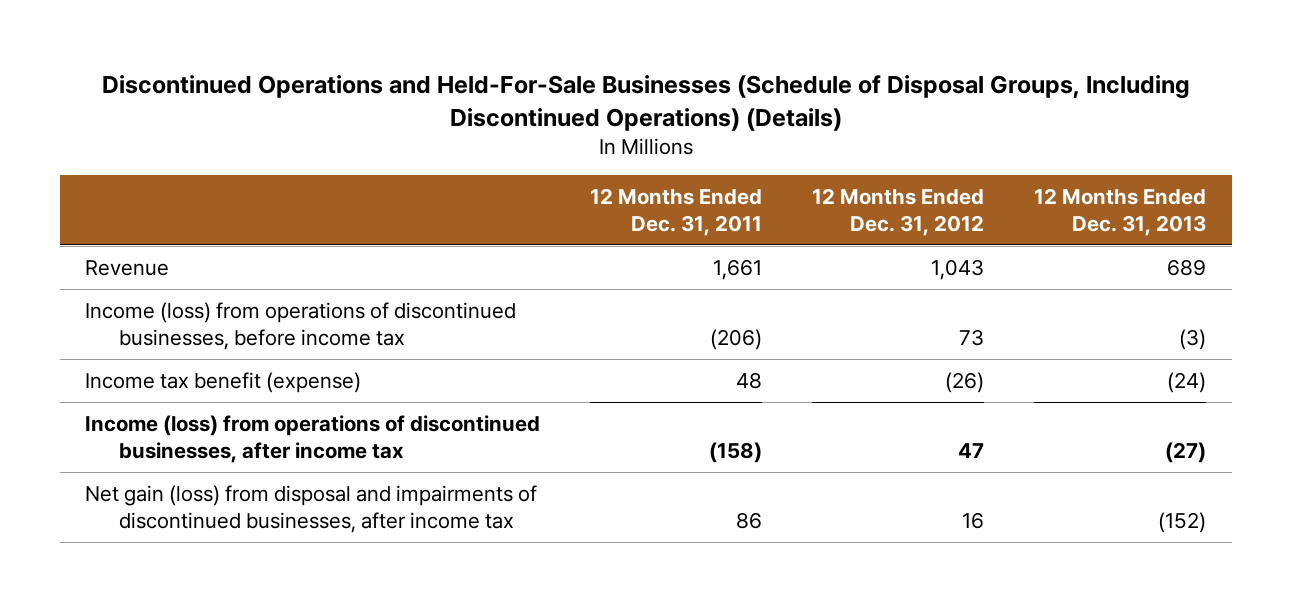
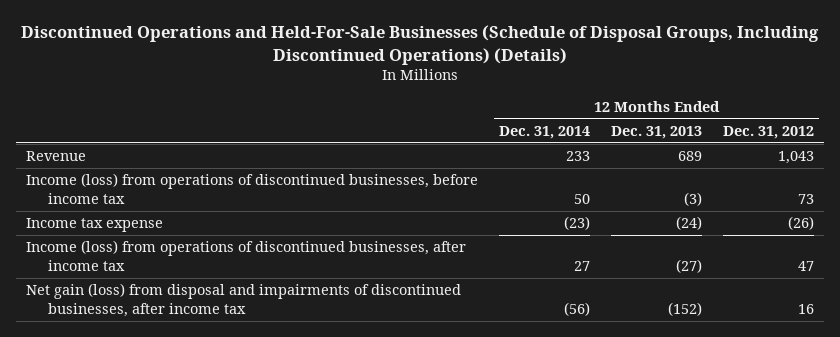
- | 12 Months Ended Dec. 31, 2011 | 12 Months Ended Dec. 31, 2012 | 12 Months Ended Dec. 31, 2013
+ | 12 Months Ended Dec. 31, 2014 | 12 Months Ended Dec. 31, 2013 | 12 Months Ended Dec. 31, 2012
- Income tax benefit (expense) | 48 | (26) | (24)
+ Income tax expense | (23) | (24) | (26)

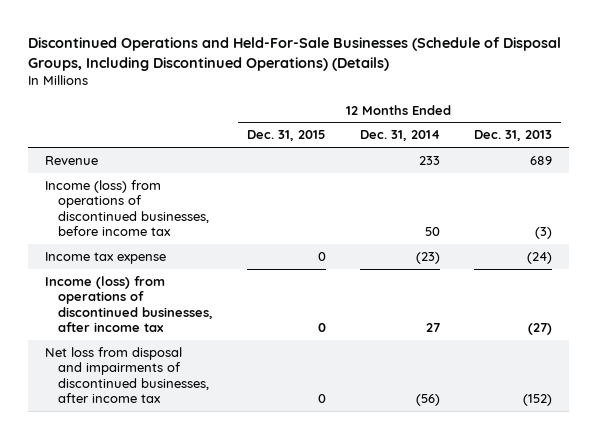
- | 12 Months Ended Dec. 31, 2014 | 12 Months Ended Dec. 31, 2013 | 12 Months Ended Dec. 31, 2012
+ | 12 Months Ended Dec. 31, 2015 | 12 Months Ended Dec. 31, 2014 | 12 Months Ended Dec. 31, 2013
- Net gain (loss) from disposal and impairments of discontinued businesses, after income tax | (56) | (152) | 16
+ Net loss from disposal and impairments of discontinued businesses, after income tax | 0 | (56) | (152)

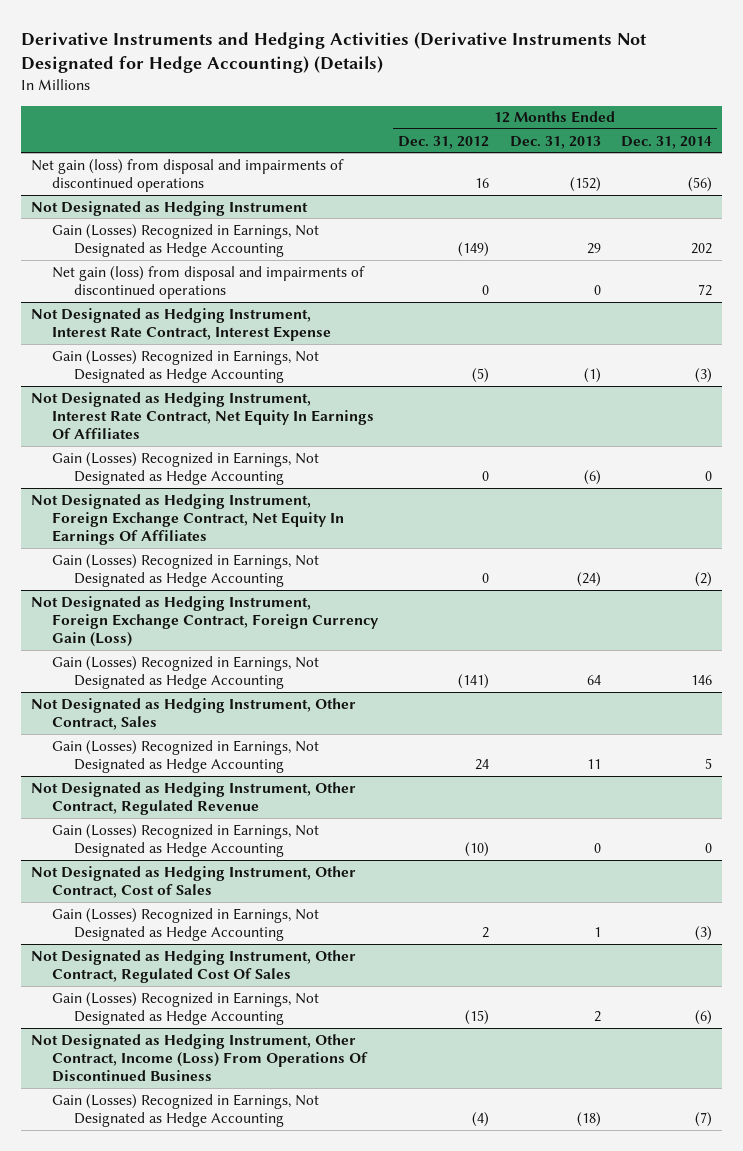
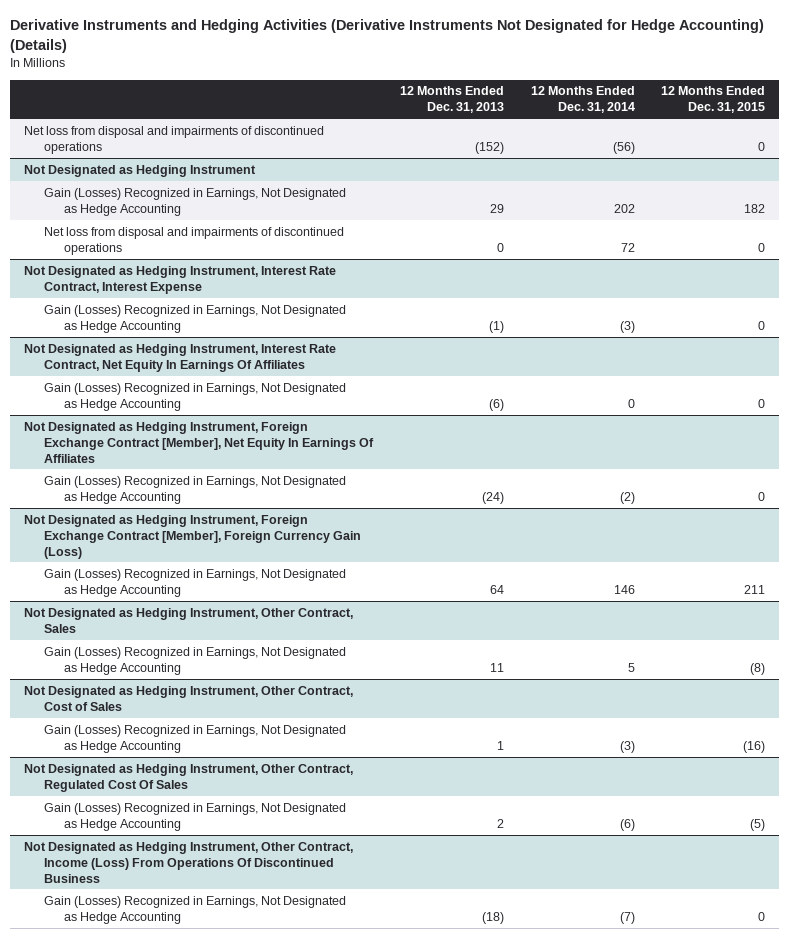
- | 12 Months Ended Dec. 31, 2012 | 12 Months Ended Dec. 31, 2013 | 12 Months Ended Dec. 31, 2014
+ | 12 Months Ended Dec. 31, 2013 | 12 Months Ended Dec. 31, 2014 | 12 Months Ended Dec. 31, 2015
- Net gain (loss) from disposal and impairments of discontinued operations | 16 | (152) | (56)
+ Net loss from disposal and impairments of discontinued operations | (152) | (56) | 0
@ Not Designated as Hedging Instrument
- Net gain (loss) from disposal and impairments of discontinued operations | 0 | 0 | 72
+ Net loss from disposal and impairments of discontinued operations | 0 | 72 | 0
- Not Designated as Hedging Instrument, Foreign Exchange Contract, Net Equity In Earnings Of Affiliates
+ Not Designated as Hedging Instrument, Foreign Exchange Contract [Member], Net Equity In Earnings Of Affiliates
- Not Designated as Hedging Instrument, Foreign Exchange Contract, Foreign Currency Gain (Loss)
+ Not Designated as Hedging Instrument, Foreign Exchange Contract [Member], Foreign Currency Gain (Loss)
- Not Designated as Hedging Instrument, Other Contract, Regulated Revenue
- Gain (Losses) Recognized in Earnings, Not Designated as Hedge Accounting | (10) | 0 | 0

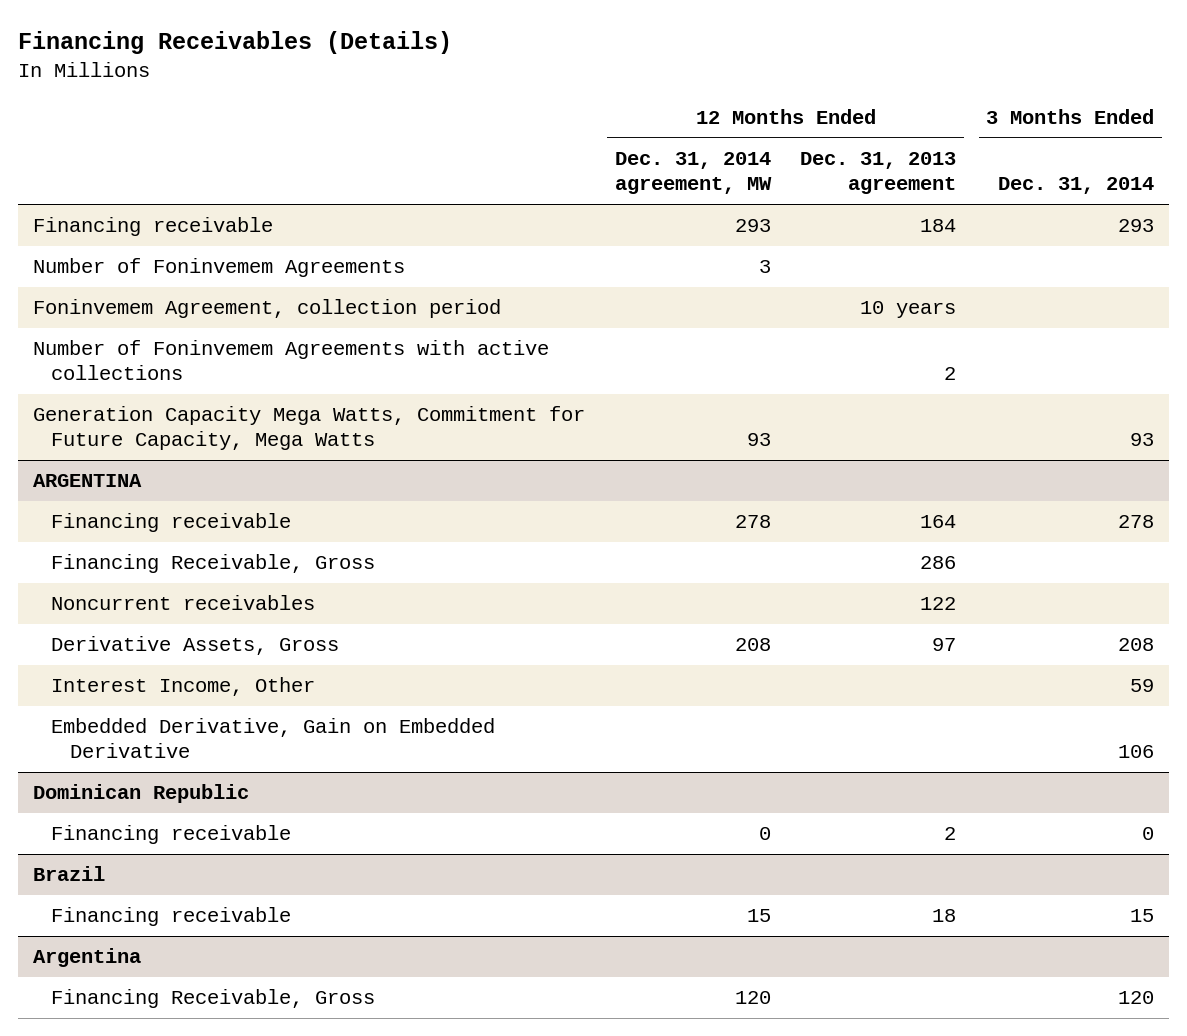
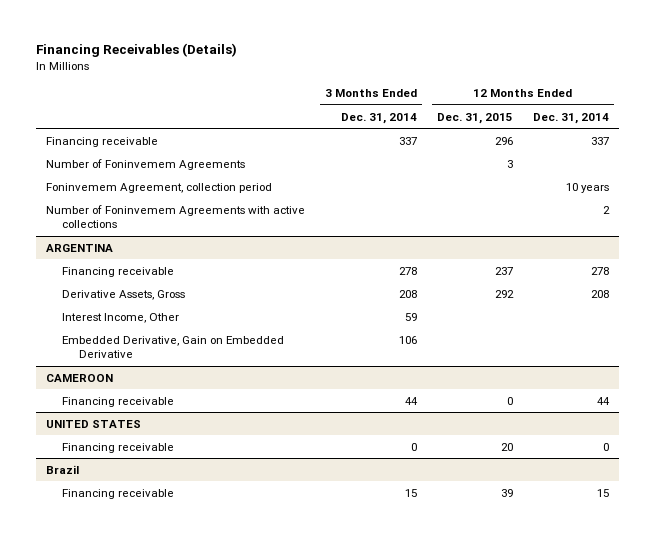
- | 12 Months Ended Dec. 31, 2014 agreement, MW | 12 Months Ended Dec. 31, 2013 agreement | 3 Months Ended Dec. 31, 2014
+ | 3 Months Ended Dec. 31, 2014 | 12 Months Ended Dec. 31, 2015 | 12 Months Ended Dec. 31, 2014
- Financing receivable | 293 | 184 | 293
+ Financing receivable | 337 | 296 | 337
- Generation Capacity Mega Watts, Commitment for Future Capacity, Mega Watts | 93 | | 93
@ ARGENTINA
- Financing Receivable, Gross | | 286 |
- Noncurrent receivables | | 122 |
- Dominican Republic
+ CAMEROON
+ Financing receivable | 44 | 0 | 44
+ UNITED STATES
- Argentina
- Financing Receivable, Gross | 120 | | 120

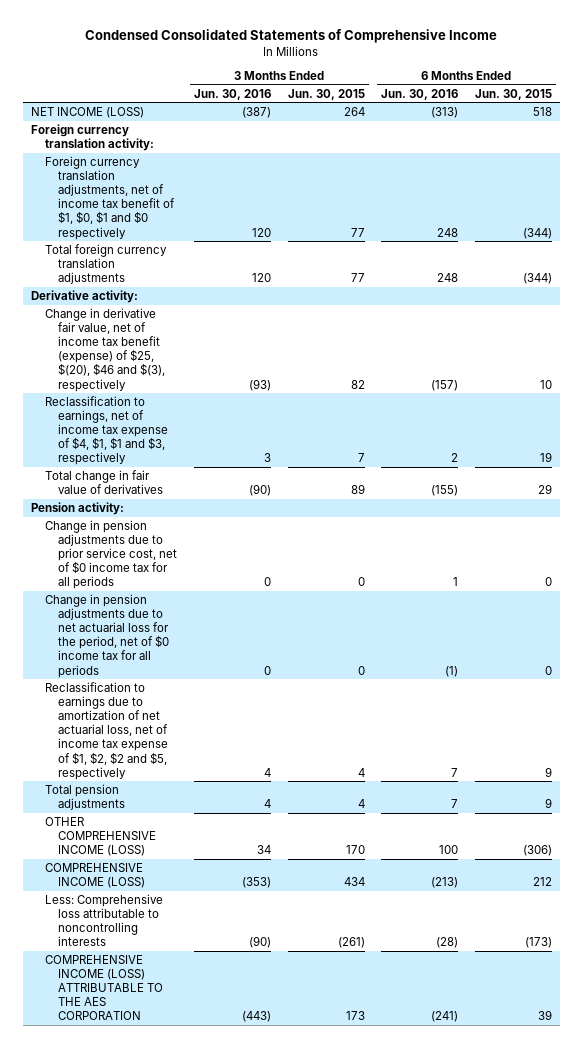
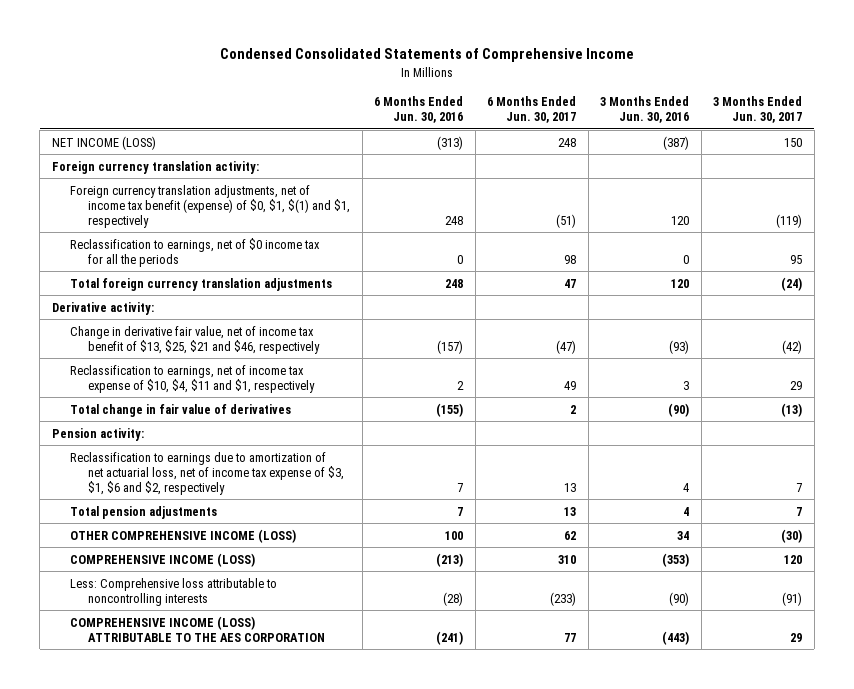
- | 3 Months Ended Jun. 30, 2016 | 3 Months Ended Jun. 30, 2015 | 6 Months Ended Jun. 30, 2016 | 6 Months Ended Jun. 30, 2015
+ | 6 Months Ended Jun. 30, 2016 | 6 Months Ended Jun. 30, 2017 | 3 Months Ended Jun. 30, 2016 | 3 Months Ended Jun. 30, 2017
- Foreign currency translation adjustments, net of income tax benefit of $1, $0, $1 and $0 respectively | 120 | 77 | 248 | (344)
+ Foreign currency translation adjustments, net of income tax benefit (expense) of $0, $1, $(1) and $1, respectively | 248 | (51) | 120 | (119)
+ Reclassification to earnings, net of $0 income tax for all the periods | 0 | 98 | 0 | 95
- Change in derivative fair value, net of income tax benefit (expense) of $25, $(20), $46 and $(3), respectively | (93) | 82 | (157) | 10
- Reclassification to earnings, net of income tax expense of $4, $1, $1 and $3, respectively | 3 | 7 | 2 | 19
+ Change in derivative fair value, net of income tax benefit of $13, $25, $21 and $46, respectively | (157) | (47) | (93) | (42)
+ Reclassification to earnings, net of income tax expense of $10, $4, $11 and $1, respectively | 2 | 49 | 3 | 29
- Change in pension adjustments due to prior service cost, net of $0 income tax for all periods | 0 | 0 | 1 | 0
- Change in pension adjustments due to net actuarial loss for the period, net of $0 income tax for all periods | 0 | 0 | (1) | 0
- Reclassification to earnings due to amortization of net actuarial loss, net of income tax expense of $1, $2, $2 and $5, respectively | 4 | 4 | 7 | 9
+ Reclassification to earnings due to amortization of net actuarial loss, net of income tax expense of $3, $1, $6 and $2, respectively | 7 | 13 | 4 | 7

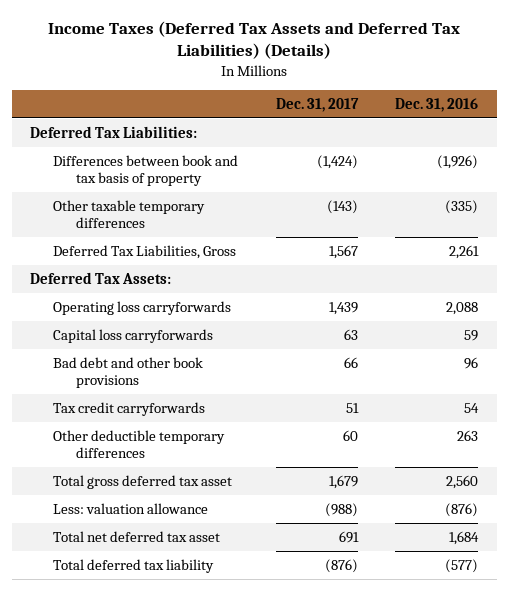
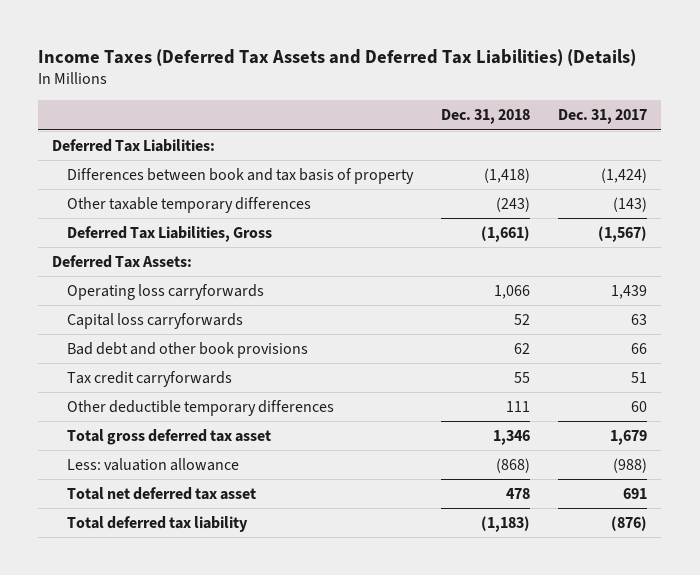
- | Dec. 31, 2017 | Dec. 31, 2016
+ | Dec. 31, 2018 | Dec. 31, 2017
- Deferred Tax Liabilities, Gross | 1,567 | 2,261
+ Deferred Tax Liabilities, Gross | (1,661) | (1,567)

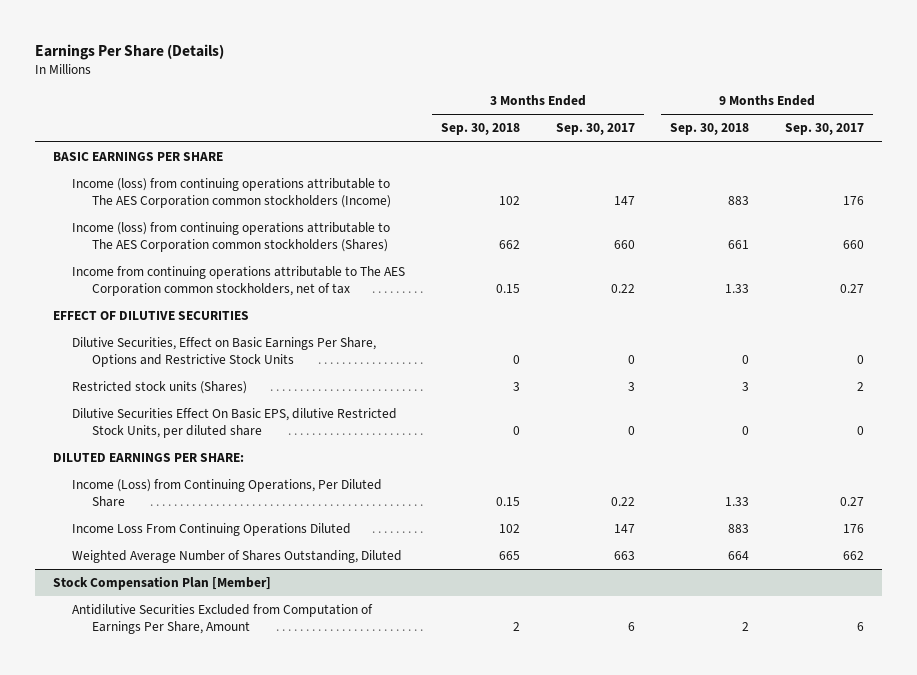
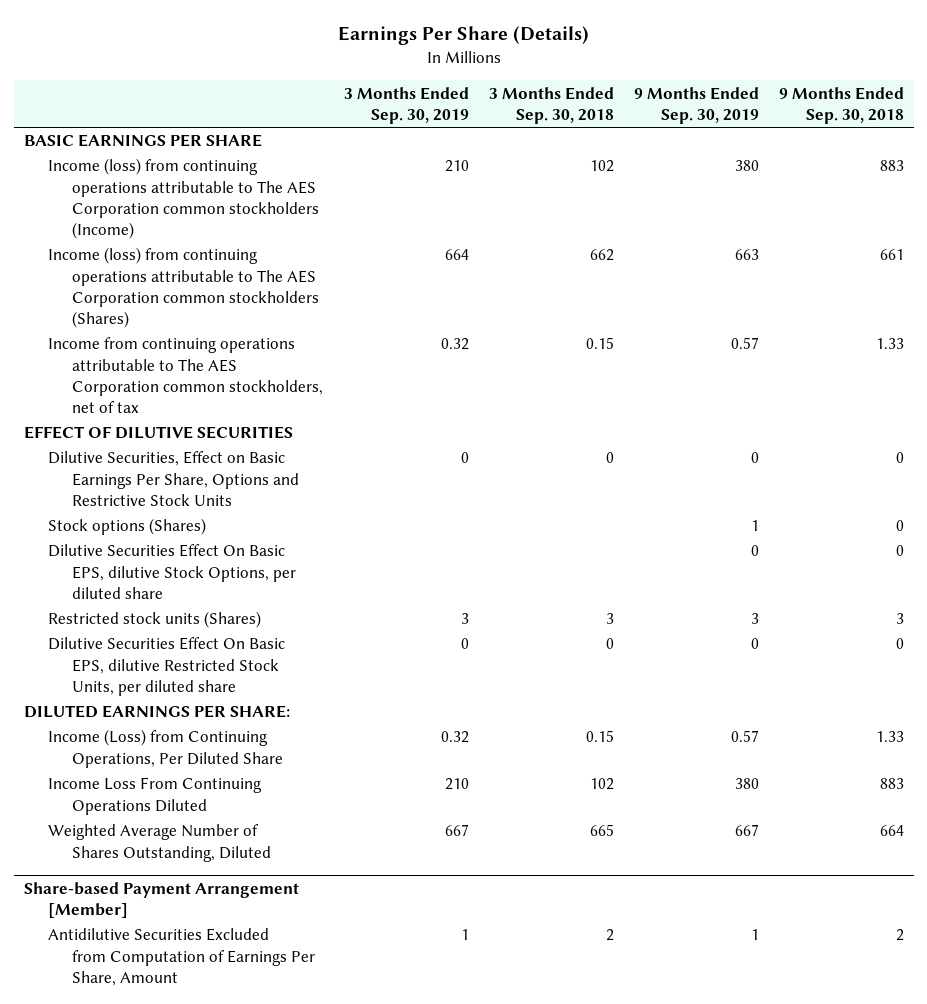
- | 3 Months Ended Sep. 30, 2018 | 3 Months Ended Sep. 30, 2017 | 9 Months Ended Sep. 30, 2018 | 9 Months Ended Sep. 30, 2017
+ | 3 Months Ended Sep. 30, 2019 | 3 Months Ended Sep. 30, 2018 | 9 Months Ended Sep. 30, 2019 | 9 Months Ended Sep. 30, 2018
+ Stock options (Shares) | | | 1 | 0
+ Dilutive Securities Effect On Basic EPS, dilutive Stock Options, per diluted share | | | 0 | 0
- Stock Compensation Plan [Member]
+ Share-based Payment Arrangement [Member]

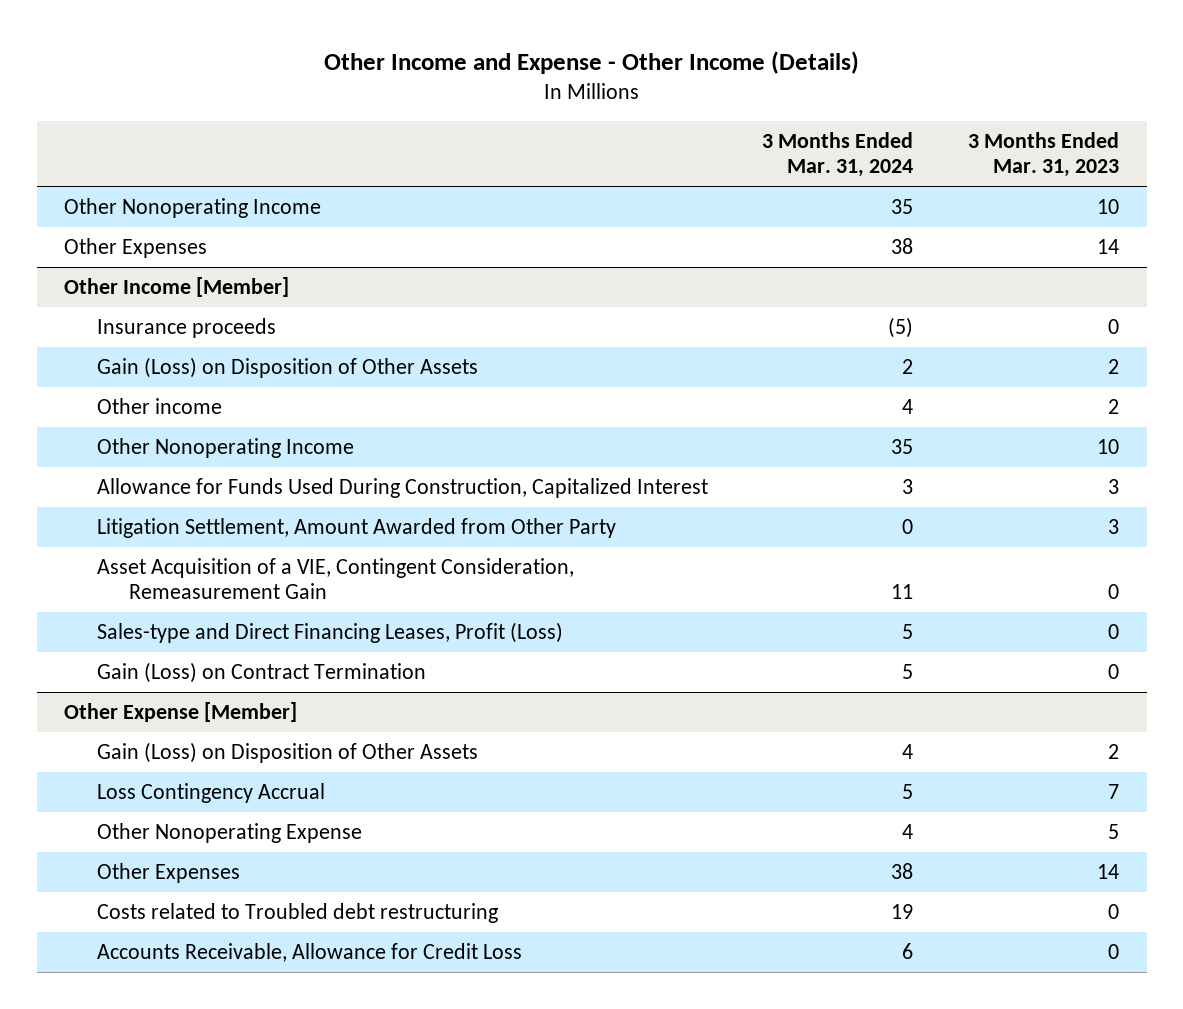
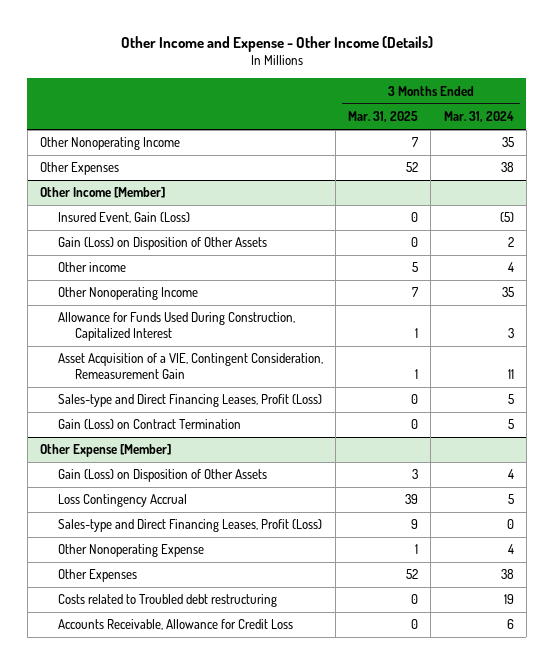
- | 3 Months Ended Mar. 31, 2024 | 3 Months Ended Mar. 31, 2023
+ | 3 Months Ended Mar. 31, 2025 | 3 Months Ended Mar. 31, 2024
@ Other Income [Member]
- Insurance proceeds | (5) | 0
+ Insured Event, Gain (Loss) | 0 | (5)
- Litigation Settlement, Amount Awarded from Other Party | 0 | 3
@ Other Expense [Member]
+ Sales-type and Direct Financing Leases, Profit (Loss) | 9 | 0

